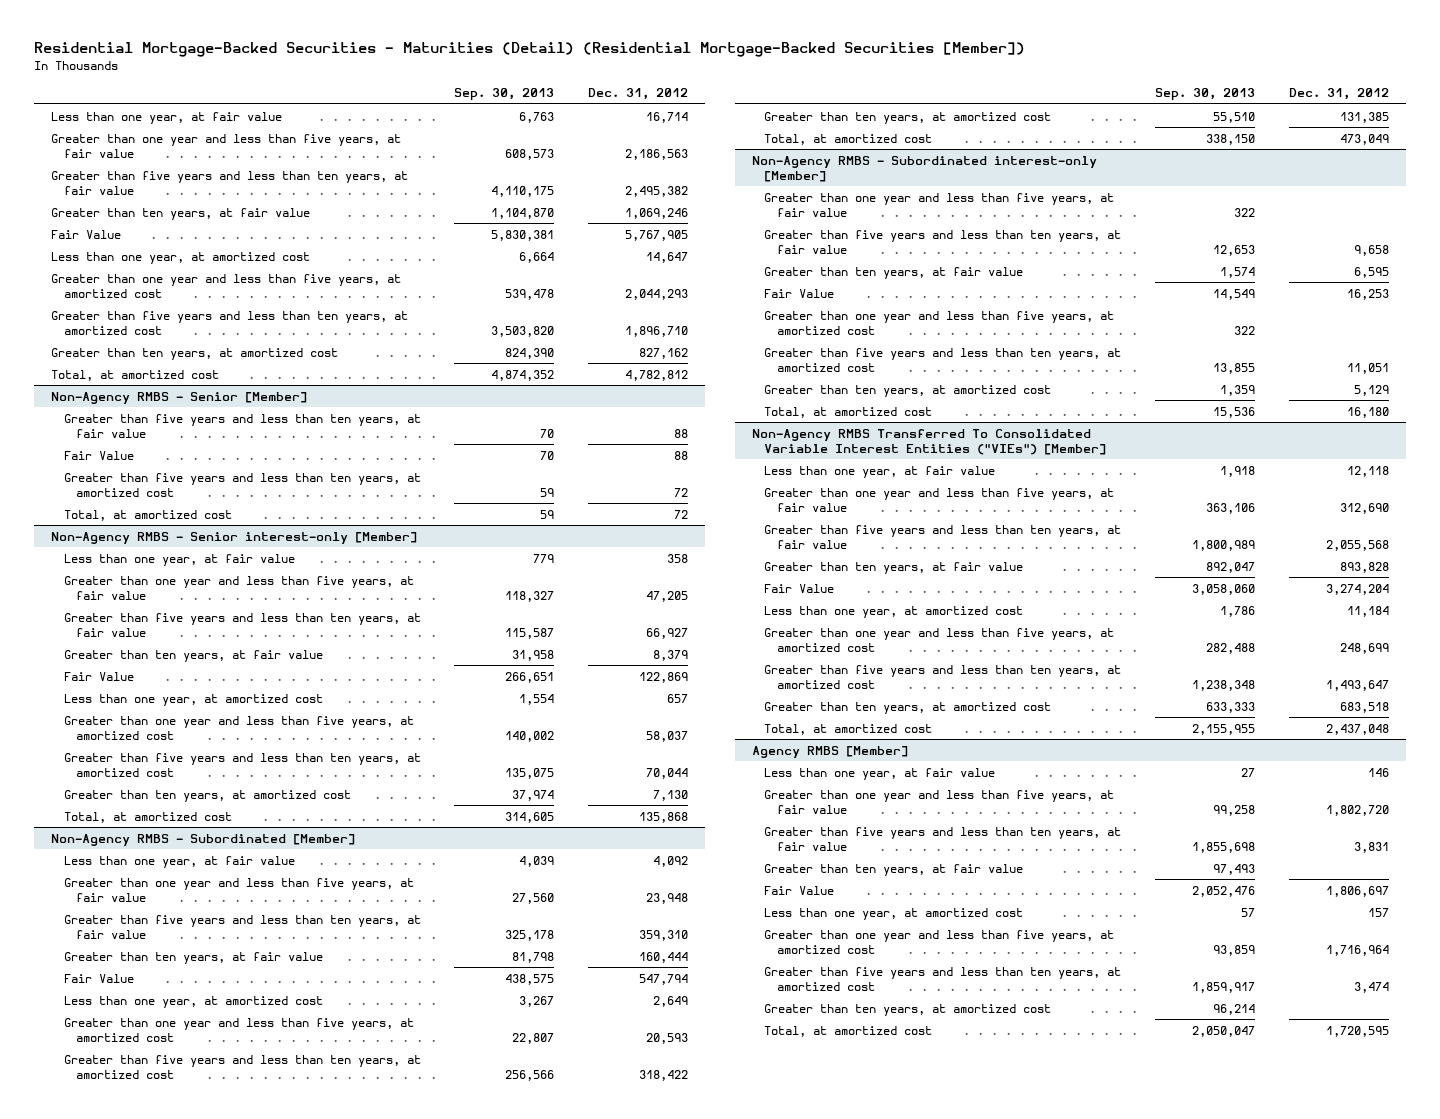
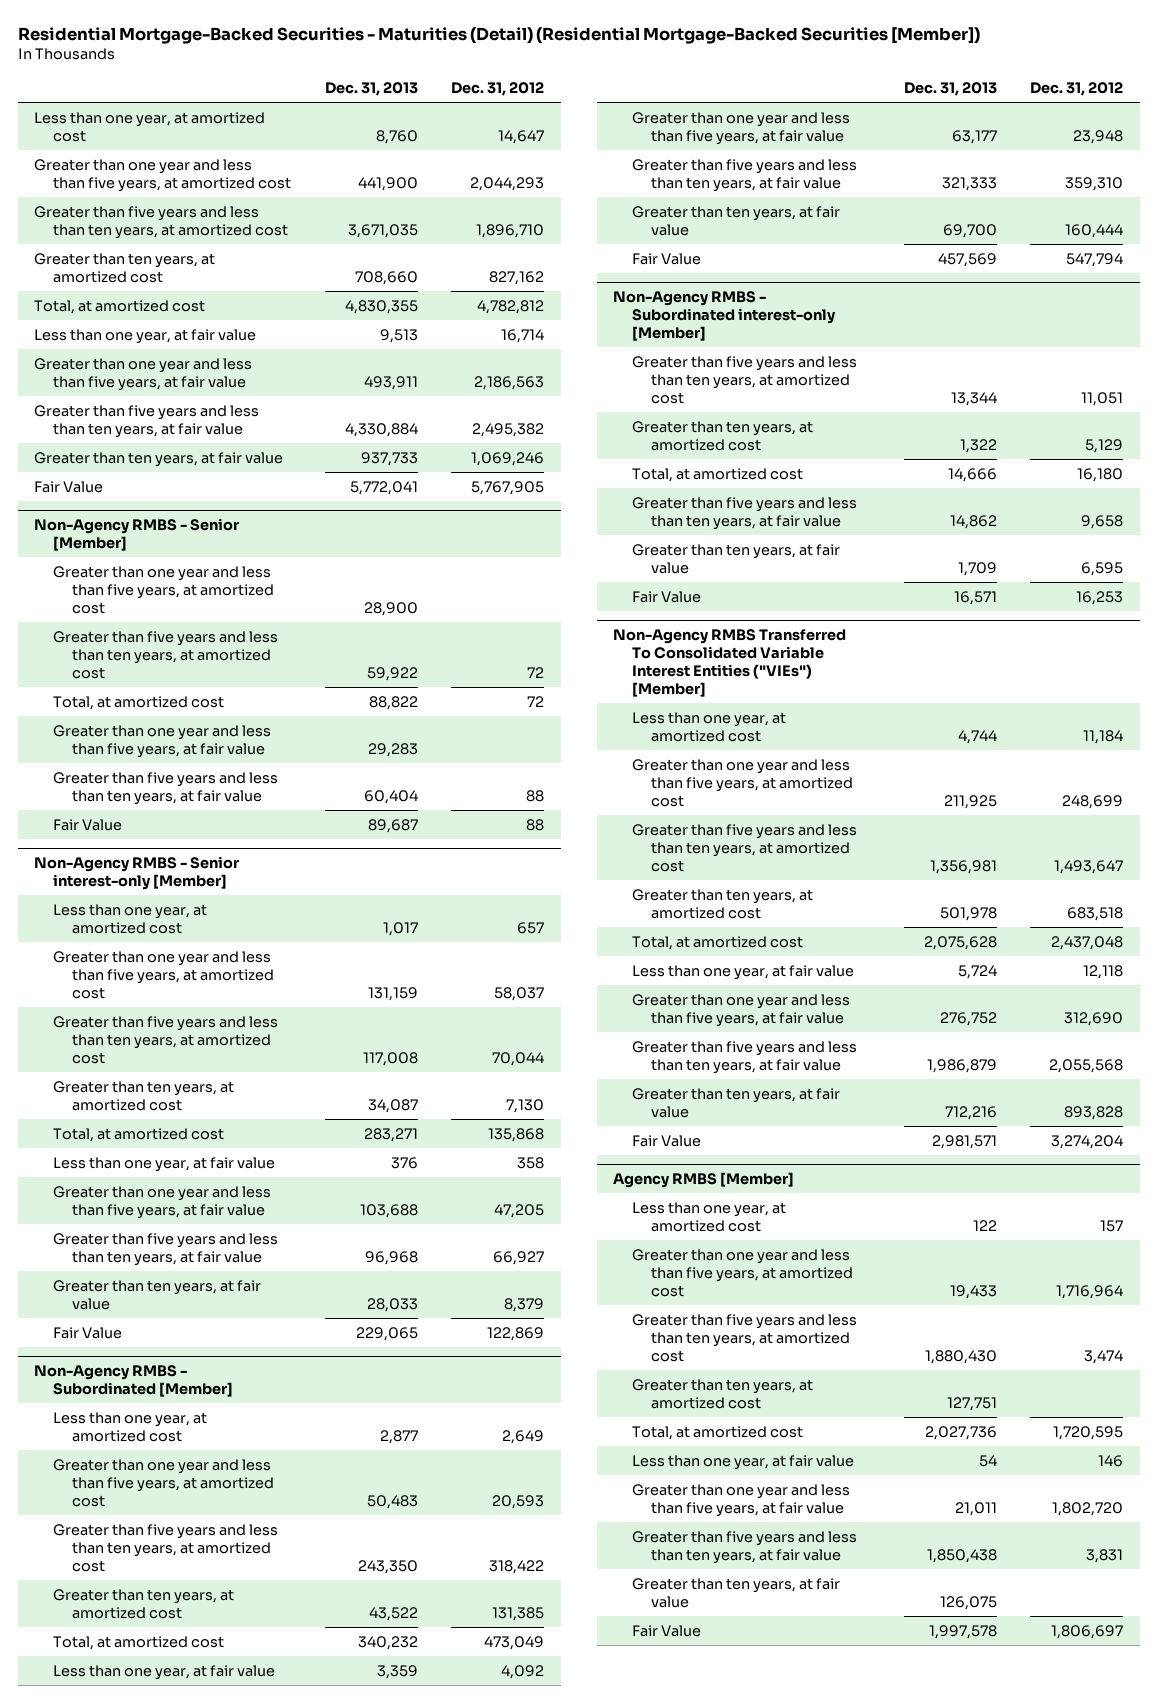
- | Sep. 30, 2013 | Dec. 31, 2012
+ | Dec. 31, 2013 | Dec. 31, 2012
moved down: Less than one year, at fair value | 9,513 | 16,714
moved down: Greater than one year and less than five years, at fair value | 493,911 | 2,186,563
moved down: Greater than five years and less than ten years, at fair value | 4,330,884 | 2,495,382
moved down: Greater than ten years, at fair value | 937,733 | 1,069,246
moved down: Fair Value | 5,772,041 | 5,767,905
@ Non-Agency RMBS - Senior [Member]
+ Greater than one year and less than five years, at amortized cost | 28,900 |
+ Greater than one year and less than five years, at fair value | 29,283 |
moved down: Greater than five years and less than ten years, at fair value | 60,404 | 88
moved down: Fair Value | 89,687 | 88
@ Non-Agency RMBS - Senior interest-only [Member]
moved down: Less than one year, at fair value | 376 | 358
moved down: Greater than one year and less than five years, at fair value | 103,688 | 47,205
moved down: Greater than five years and less than ten years, at fair value | 96,968 | 66,927
moved down: Greater than ten years, at fair value | 28,033 | 8,379
moved down: Fair Value | 229,065 | 122,869
@ Non-Agency RMBS - Subordinated [Member]
moved down: Less than one year, at fair value | 3,359 | 4,092
moved down: Greater than one year and less than five years, at fair value | 63,177 | 23,948
moved down: Greater than five years and less than ten years, at fair value | 321,333 | 359,310
moved down: Greater than ten years, at fair value | 69,700 | 160,444
moved down: Fair Value | 457,569 | 547,794
@ Non-Agency RMBS - Subordinated interest-only [Member]
- Greater than one year and less than five years, at fair value | 322 |
- Greater than one year and less than five years, at amortized cost | 322 |
moved down: Greater than five years and less than ten years, at fair value | 14,862 | 9,658
moved down: Greater than ten years, at fair value | 1,709 | 6,595
moved down: Fair Value | 16,571 | 16,253
@ Non-Agency RMBS Transferred To Consolidated Variable Interest Entities ("VIEs") [Member]
moved down: Less than one year, at fair value | 5,724 | 12,118
moved down: Greater than one year and less than five years, at fair value | 276,752 | 312,690
moved down: Greater than five years and less than ten years, at fair value | 1,986,879 | 2,055,568
moved down: Greater than ten years, at fair value | 712,216 | 893,828
moved down: Fair Value | 2,981,571 | 3,274,204
@ Agency RMBS [Member]
moved down: Less than one year, at fair value | 54 | 146
moved down: Greater than one year and less than five years, at fair value | 21,011 | 1,802,720
moved down: Greater than five years and less than ten years, at fair value | 1,850,438 | 3,831
moved down: Greater than ten years, at fair value | 126,075 |
moved down: Fair Value | 1,997,578 | 1,806,697

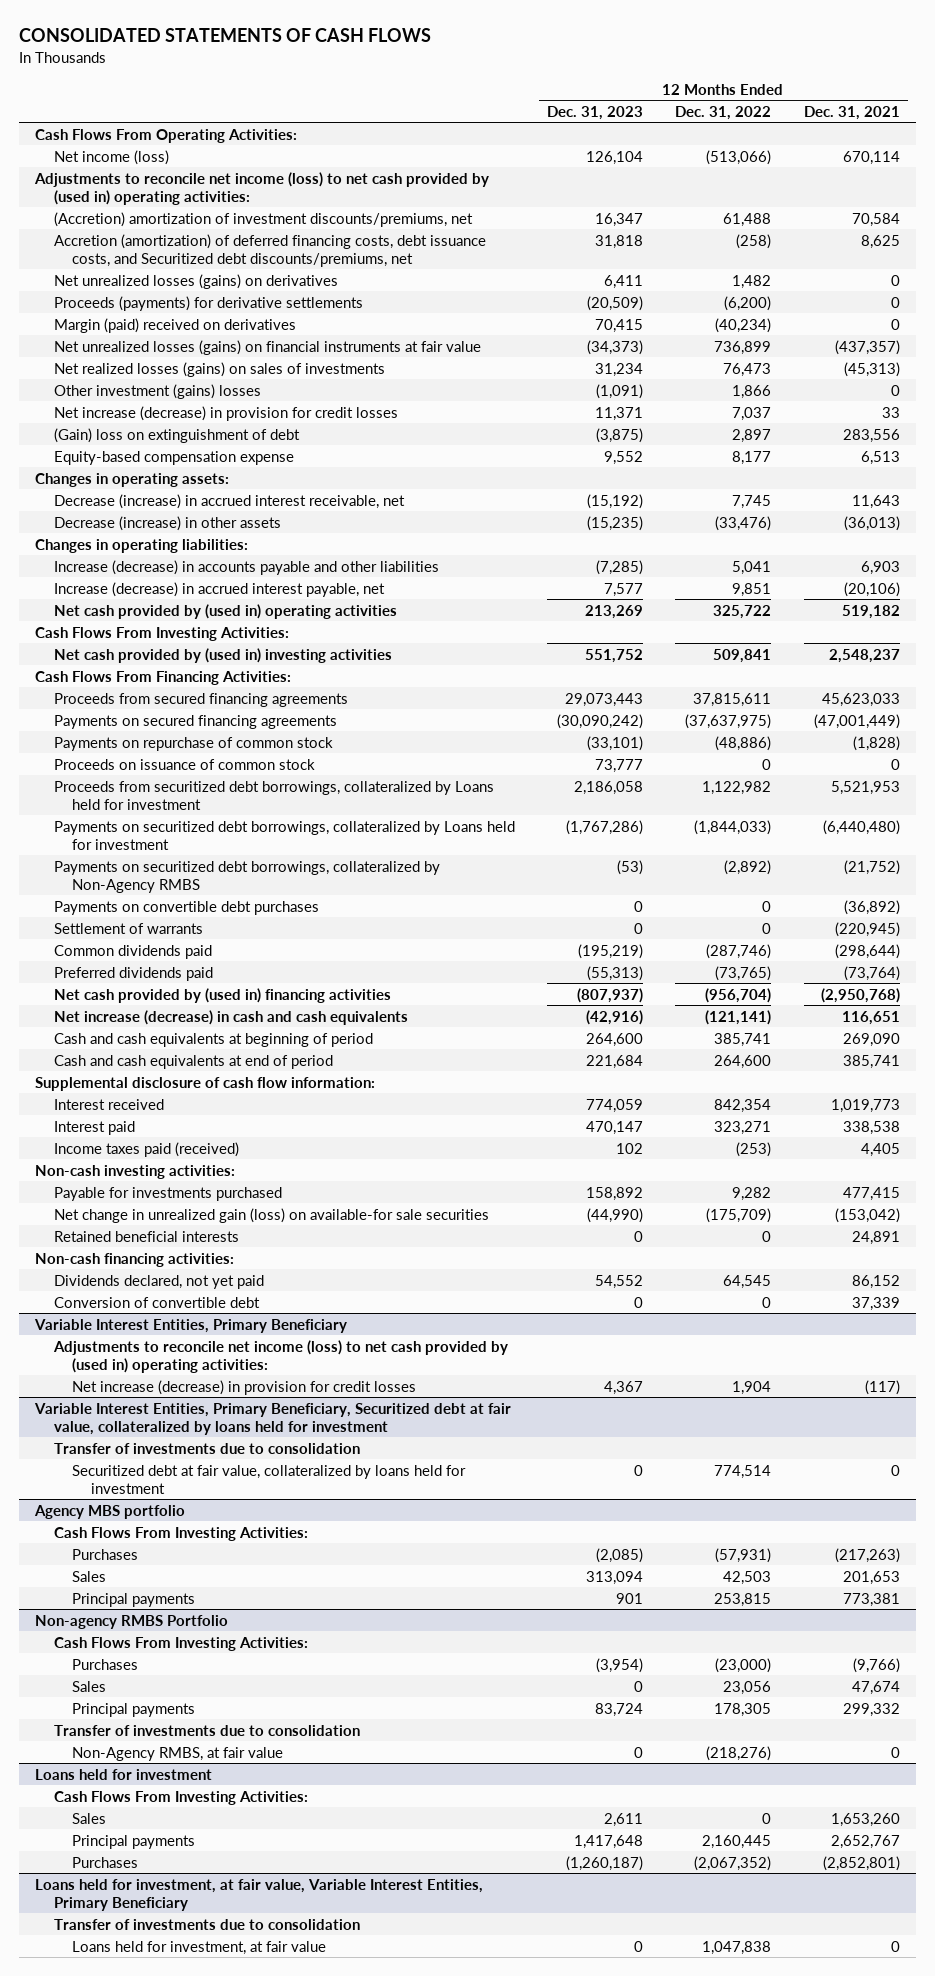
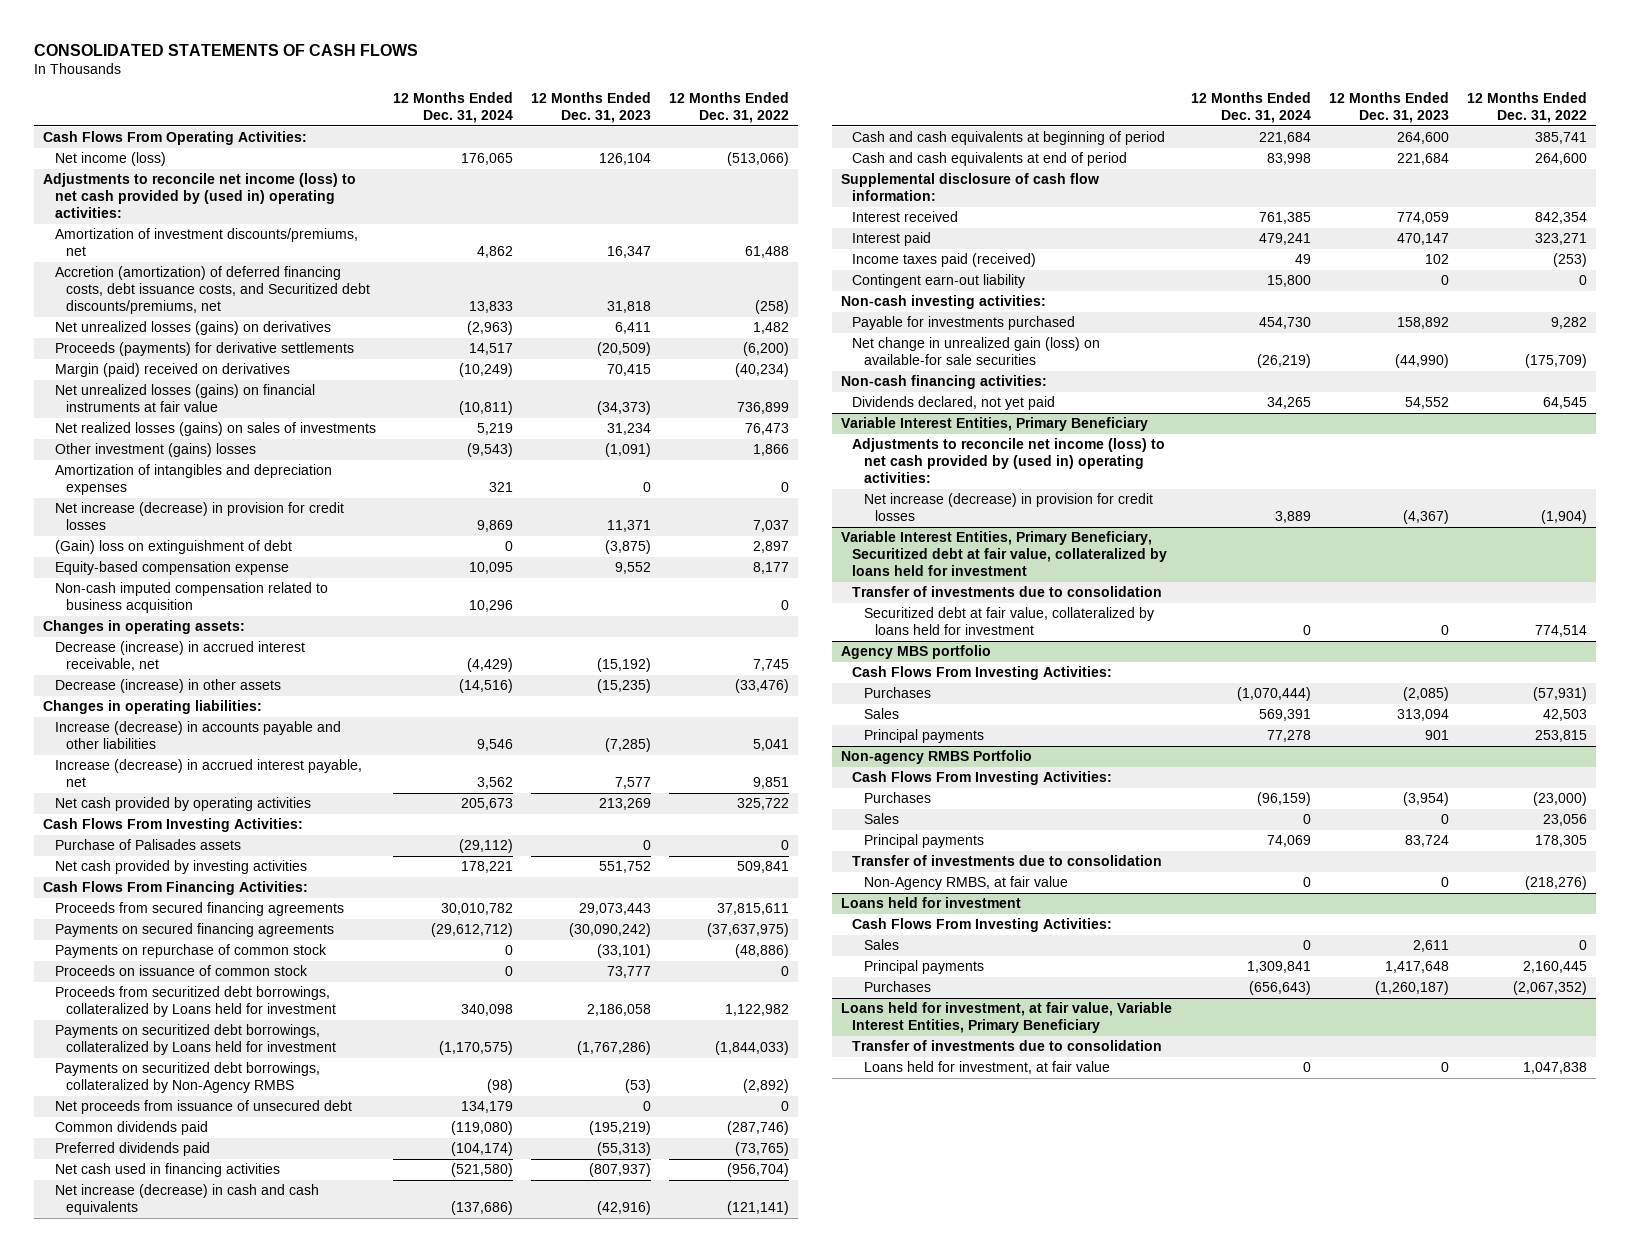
- | 12 Months Ended Dec. 31, 2023 | 12 Months Ended Dec. 31, 2022 | 12 Months Ended Dec. 31, 2021
+ | 12 Months Ended Dec. 31, 2024 | 12 Months Ended Dec. 31, 2023 | 12 Months Ended Dec. 31, 2022
- (Accretion) amortization of investment discounts/premiums, net | 16,347 | 61,488 | 70,584
+ Amortization of investment discounts/premiums, net | 4,862 | 16,347 | 61,488
+ Amortization of intangibles and depreciation expenses | 321 | 0 | 0
+ Non-cash imputed compensation related to business acquisition | 10,296 | | 0
- Net cash provided by (used in) operating activities | 213,269 | 325,722 | 519,182
+ Net cash provided by operating activities | 205,673 | 213,269 | 325,722
- Net cash provided by (used in) investing activities | 551,752 | 509,841 | 2,548,237
+ Purchase of Palisades assets | (29,112) | 0 | 0
+ Net cash provided by investing activities | 178,221 | 551,752 | 509,841
- Payments on convertible debt purchases | 0 | 0 | (36,892)
- Settlement of warrants | 0 | 0 | (220,945)
+ Net proceeds from issuance of unsecured debt | 134,179 | 0 | 0
- Net cash provided by (used in) financing activities | (807,937) | (956,704) | (2,950,768)
+ Net cash used in financing activities | (521,580) | (807,937) | (956,704)
+ Contingent earn-out liability | 15,800 | 0 | 0
- Retained beneficial interests | 0 | 0 | 24,891
- Conversion of convertible debt | 0 | 0 | 37,339
@ Variable Interest Entities, Primary Beneficiary
- Net increase (decrease) in provision for credit losses | 4,367 | 1,904 | (117)
+ Net increase (decrease) in provision for credit losses | 3,889 | (4,367) | (1,904)

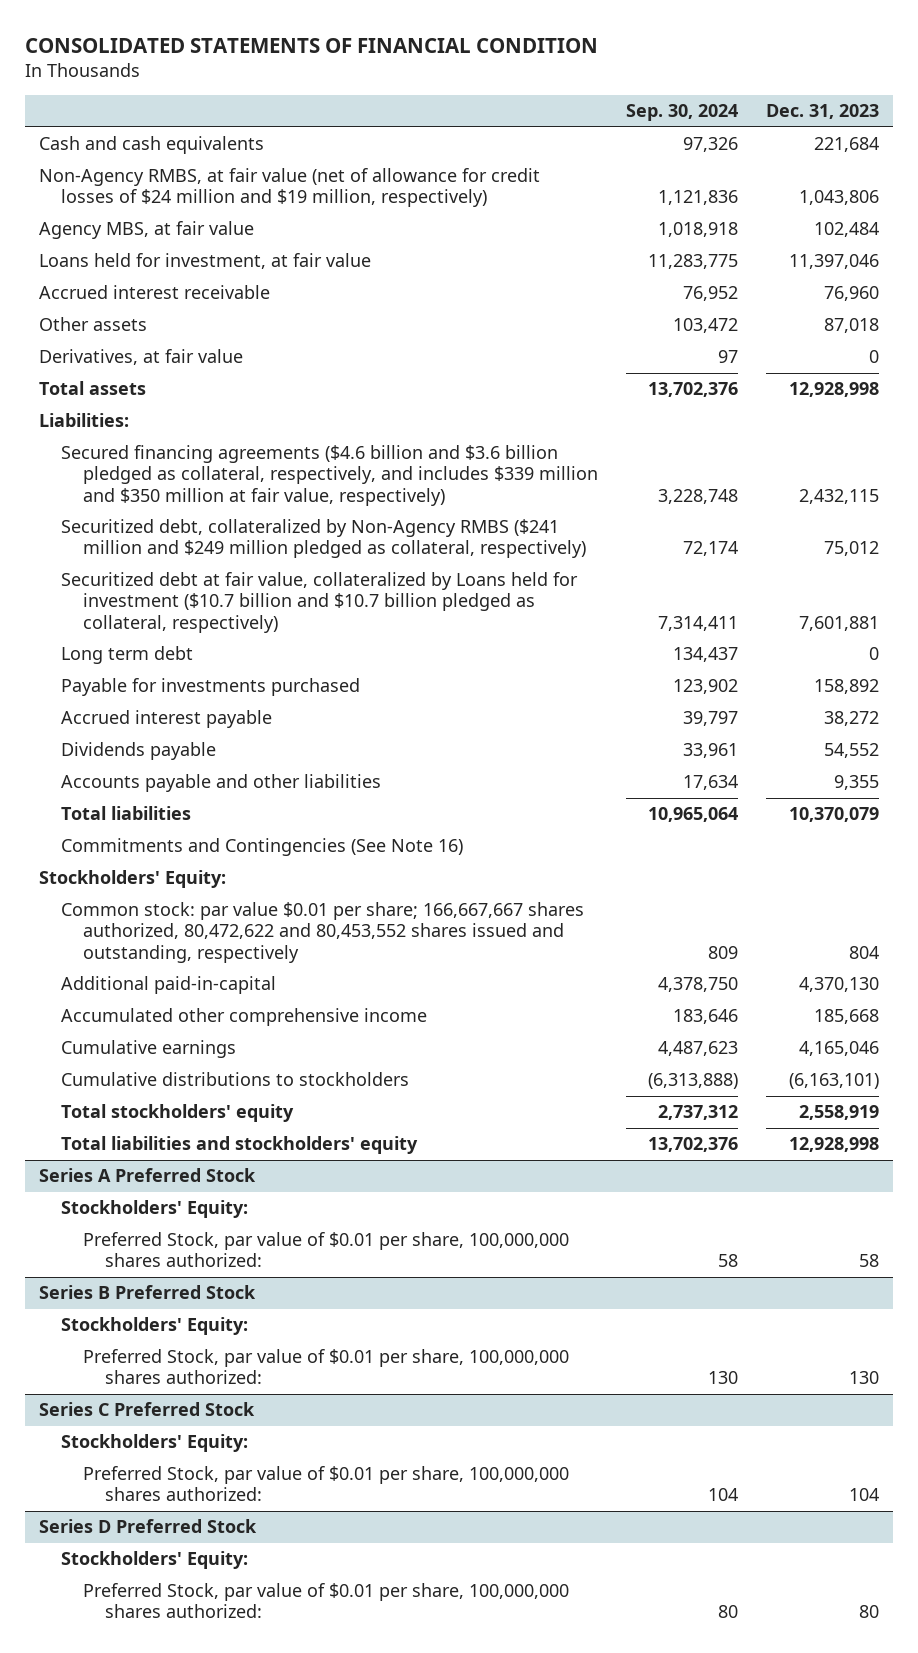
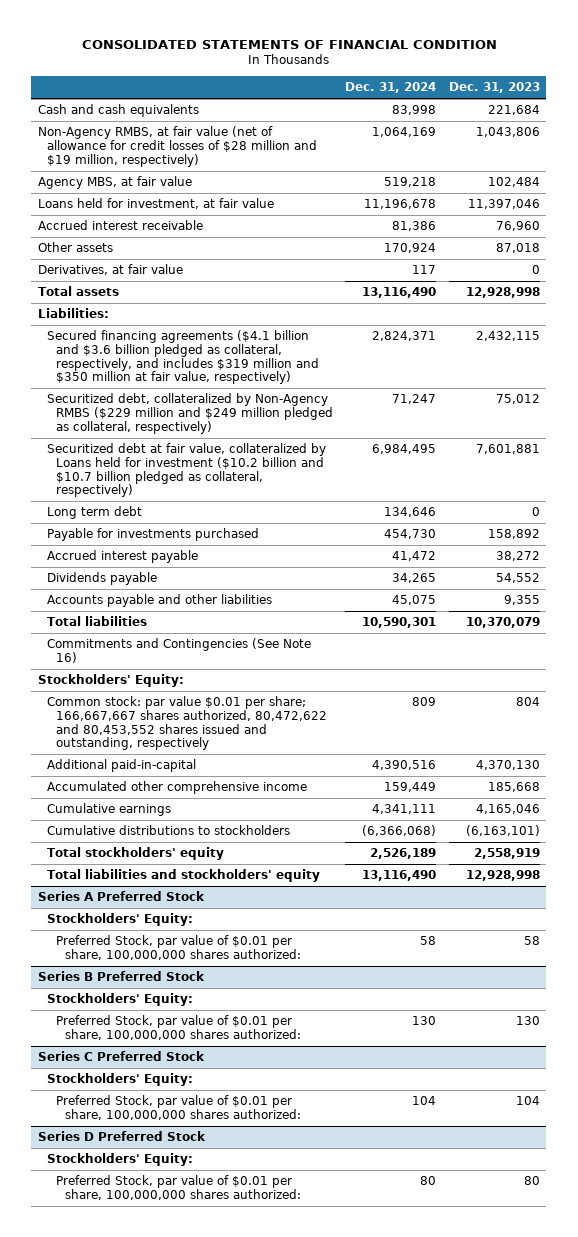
- | Sep. 30, 2024 | Dec. 31, 2023
+ | Dec. 31, 2024 | Dec. 31, 2023
- Non-Agency RMBS, at fair value (net of allowance for credit losses of $24 million and $19 million, respectively) | 1,121,836 | 1,043,806
+ Non-Agency RMBS, at fair value (net of allowance for credit losses of $28 million and $19 million, respectively) | 1,064,169 | 1,043,806
- Secured financing agreements ($4.6 billion and $3.6 billion pledged as collateral, respectively, and includes $339 million and $350 million at fair value, respectively) | 3,228,748 | 2,432,115
- Securitized debt, collateralized by Non-Agency RMBS ($241 million and $249 million pledged as collateral, respectively) | 72,174 | 75,012
- Securitized debt at fair value, collateralized by Loans held for investment ($10.7 billion and $10.7 billion pledged as collateral, respectively) | 7,314,411 | 7,601,881
+ Secured financing agreements ($4.1 billion and $3.6 billion pledged as collateral, respectively, and includes $319 million and $350 million at fair value, respectively) | 2,824,371 | 2,432,115
+ Securitized debt, collateralized by Non-Agency RMBS ($229 million and $249 million pledged as collateral, respectively) | 71,247 | 75,012
+ Securitized debt at fair value, collateralized by Loans held for investment ($10.2 billion and $10.7 billion pledged as collateral, respectively) | 6,984,495 | 7,601,881

